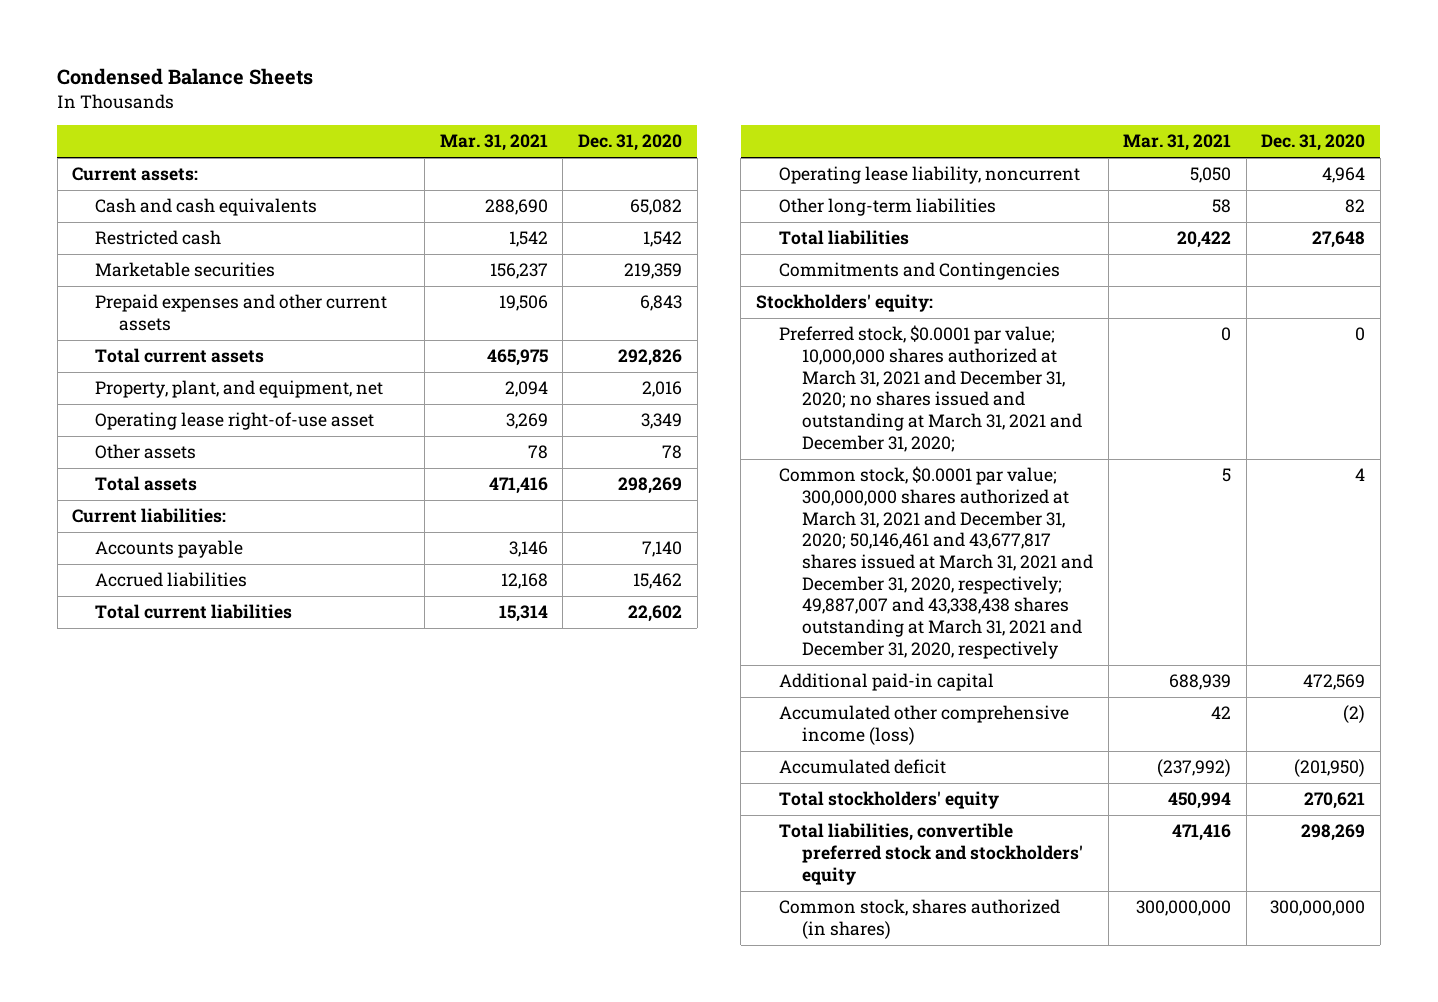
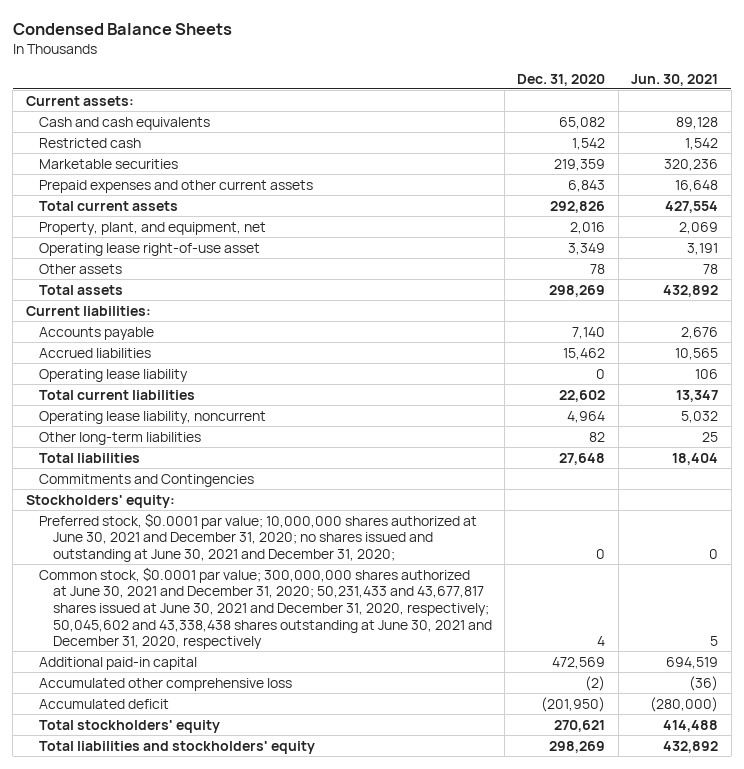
- | Mar. 31, 2021 | Dec. 31, 2020
+ | Dec. 31, 2020 | Jun. 30, 2021
+ Operating lease liability | 0 | 106
- Preferred stock, $0.0001 par value; 10,000,000 shares authorized at March 31, 2021 and December 31, 2020; no shares issued and outstanding at March 31, 2021 and December 31, 2020; | 0 | 0
- Common stock, $0.0001 par value; 300,000,000 shares authorized at March 31, 2021 and December 31, 2020; 50,146,461 and 43,677,817 shares issued at March 31, 2021 and December 31, 2020, respectively; 49,887,007 and 43,338,438 shares outstanding at March 31, 2021 and December 31, 2020, respectively | 5 | 4
+ Preferred stock, $0.0001 par value; 10,000,000 shares authorized at June 30, 2021 and December 31, 2020; no shares issued and outstanding at June 30, 2021 and December 31, 2020; | 0 | 0
+ Common stock, $0.0001 par value; 300,000,000 shares authorized at June 30, 2021 and December 31, 2020; 50,231,433 and 43,677,817 shares issued at June 30, 2021 and December 31, 2020, respectively; 50,045,602 and 43,338,438 shares outstanding at June 30, 2021 and December 31, 2020, respectively | 4 | 5
- Accumulated other comprehensive income (loss) | 42 | (2)
+ Accumulated other comprehensive loss | (2) | (36)
- Total liabilities, convertible preferred stock and stockholders' equity | 471,416 | 298,269
- Common stock, shares authorized (in shares) | 300,000,000 | 300,000,000
+ Total liabilities and stockholders' equity | 298,269 | 432,892

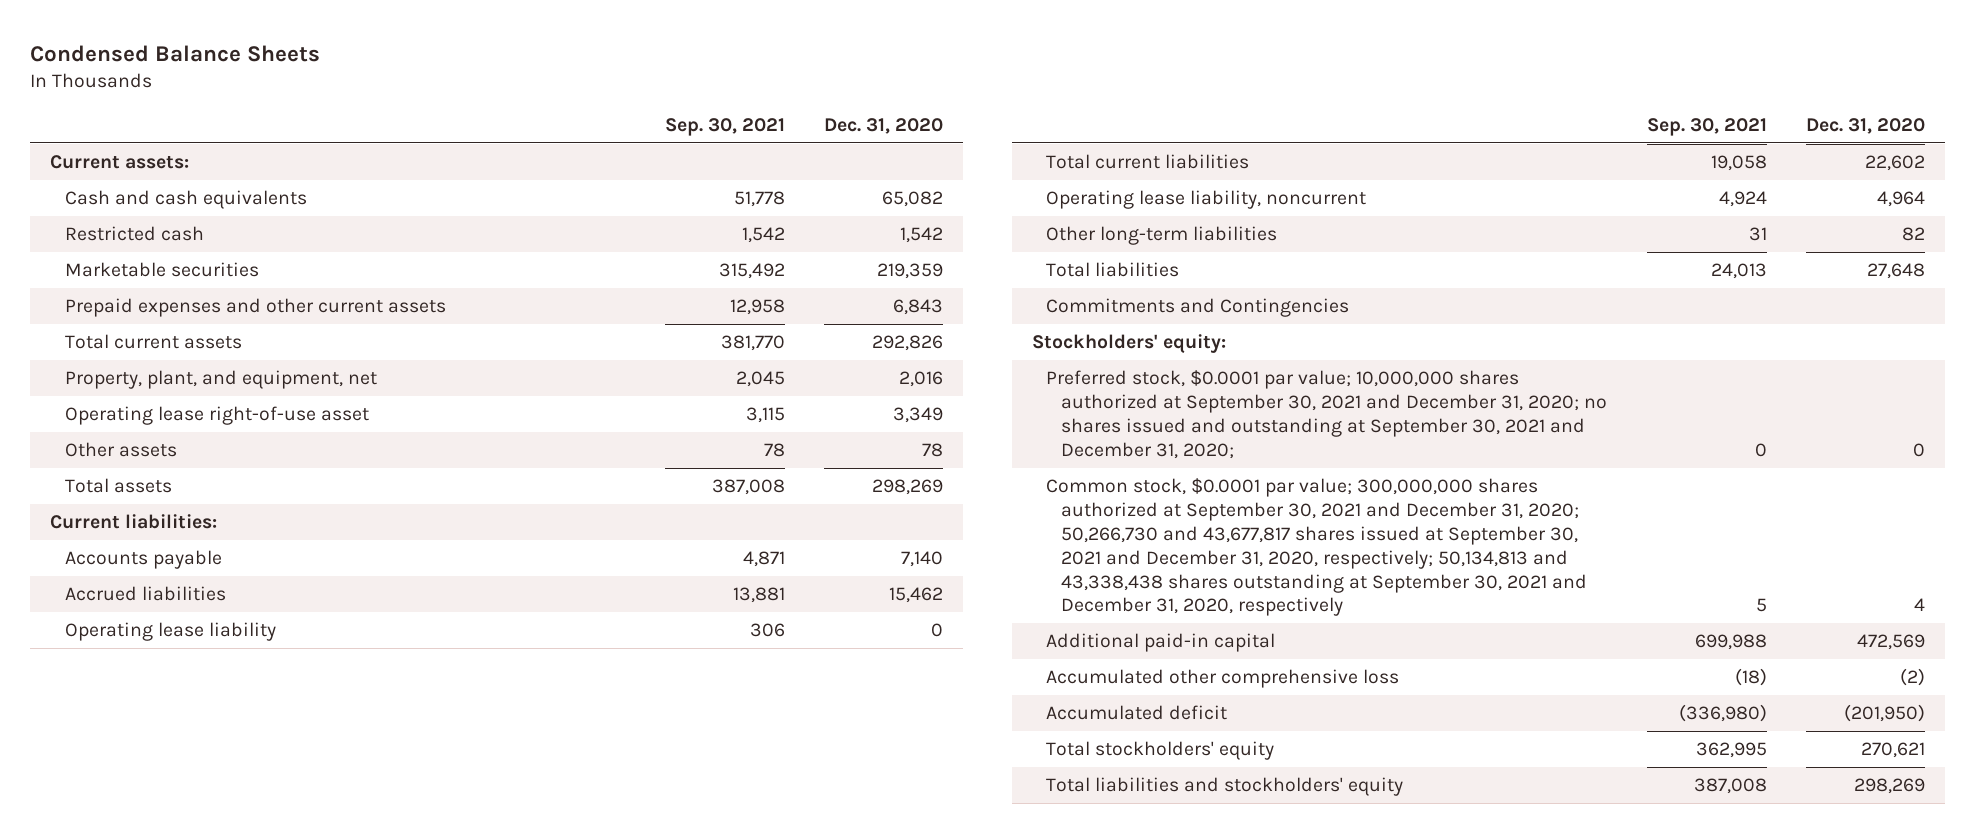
- | Dec. 31, 2020 | Jun. 30, 2021
+ | Sep. 30, 2021 | Dec. 31, 2020
- Preferred stock, $0.0001 par value; 10,000,000 shares authorized at June 30, 2021 and December 31, 2020; no shares issued and outstanding at June 30, 2021 and December 31, 2020; | 0 | 0
- Common stock, $0.0001 par value; 300,000,000 shares authorized at June 30, 2021 and December 31, 2020; 50,231,433 and 43,677,817 shares issued at June 30, 2021 and December 31, 2020, respectively; 50,045,602 and 43,338,438 shares outstanding at June 30, 2021 and December 31, 2020, respectively | 4 | 5
+ Preferred stock, $0.0001 par value; 10,000,000 shares authorized at September 30, 2021 and December 31, 2020; no shares issued and outstanding at September 30, 2021 and December 31, 2020; | 0 | 0
+ Common stock, $0.0001 par value; 300,000,000 shares authorized at September 30, 2021 and December 31, 2020; 50,266,730 and 43,677,817 shares issued at September 30, 2021 and December 31, 2020, respectively; 50,134,813 and 43,338,438 shares outstanding at September 30, 2021 and December 31, 2020, respectively | 5 | 4

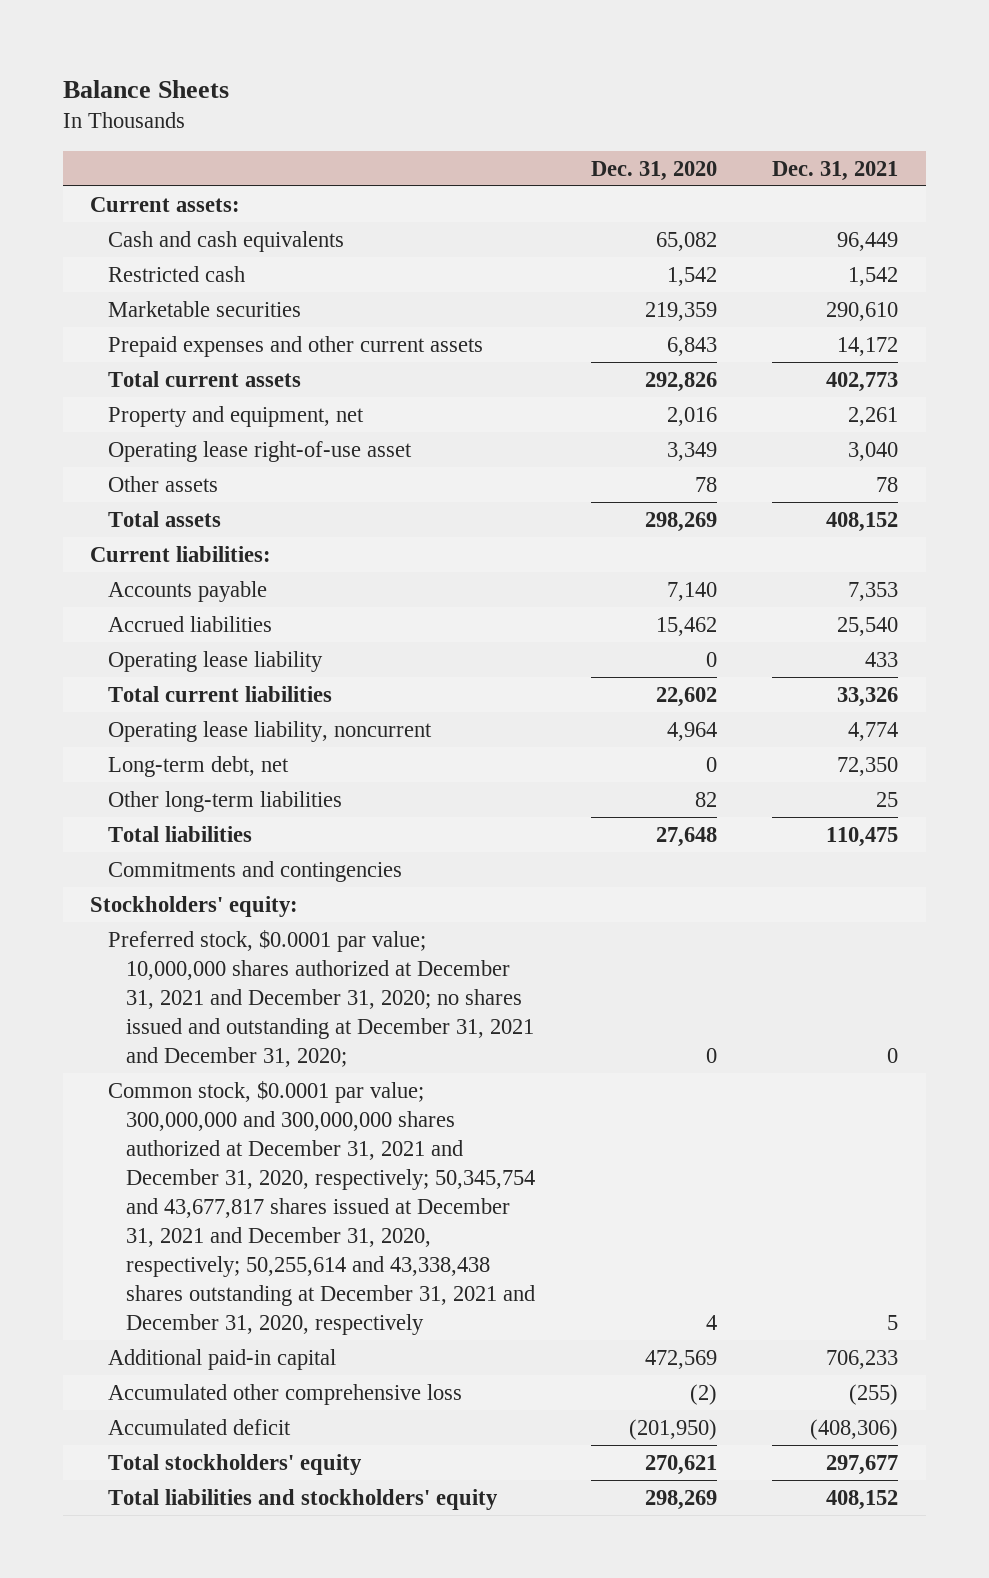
- Condensed Balance Sheets
+ Balance Sheets
- | Sep. 30, 2021 | Dec. 31, 2020
+ | Dec. 31, 2020 | Dec. 31, 2021
- Property, plant, and equipment, net | 2,045 | 2,016
+ Property and equipment, net | 2,016 | 2,261
+ Long-term debt, net | 0 | 72,350
- Commitments and Contingencies
+ Commitments and contingencies
- Preferred stock, $0.0001 par value; 10,000,000 shares authorized at September 30, 2021 and December 31, 2020; no shares issued and outstanding at September 30, 2021 and December 31, 2020; | 0 | 0
- Common stock, $0.0001 par value; 300,000,000 shares authorized at September 30, 2021 and December 31, 2020; 50,266,730 and 43,677,817 shares issued at September 30, 2021 and December 31, 2020, respectively; 50,134,813 and 43,338,438 shares outstanding at September 30, 2021 and December 31, 2020, respectively | 5 | 4
+ Preferred stock, $0.0001 par value; 10,000,000 shares authorized at December 31, 2021 and December 31, 2020; no shares issued and outstanding at December 31, 2021 and December 31, 2020; | 0 | 0
+ Common stock, $0.0001 par value; 300,000,000 and 300,000,000 shares authorized at December 31, 2021 and December 31, 2020, respectively; 50,345,754 and 43,677,817 shares issued at December 31, 2021 and December 31, 2020, respectively; 50,255,614 and 43,338,438 shares outstanding at December 31, 2021 and December 31, 2020, respectively | 4 | 5

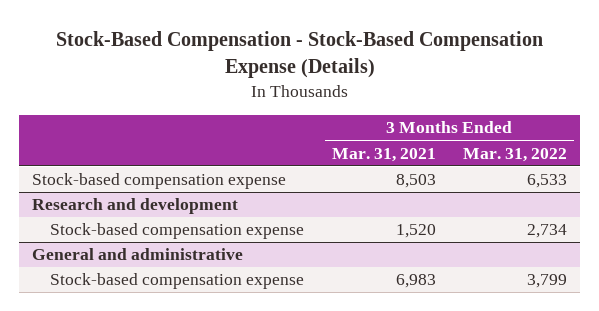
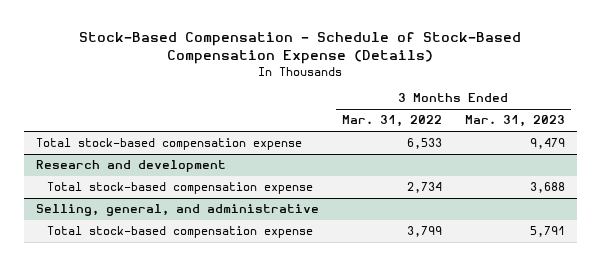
- Stock-Based Compensation - Stock-Based Compensation Expense (Details)
+ Stock-Based Compensation - Schedule of Stock-Based Compensation Expense (Details)
- | 3 Months Ended Mar. 31, 2021 | 3 Months Ended Mar. 31, 2022
+ | 3 Months Ended Mar. 31, 2022 | 3 Months Ended Mar. 31, 2023
- Stock-based compensation expense | 8,503 | 6,533
+ Total stock-based compensation expense | 6,533 | 9,479
@ Research and development
- Stock-based compensation expense | 1,520 | 2,734
- General and administrative
- Stock-based compensation expense | 6,983 | 3,799
@ Research and development
+ Total stock-based compensation expense | 2,734 | 3,688
+ Selling, general, and administrative
+ Total stock-based compensation expense | 3,799 | 5,791

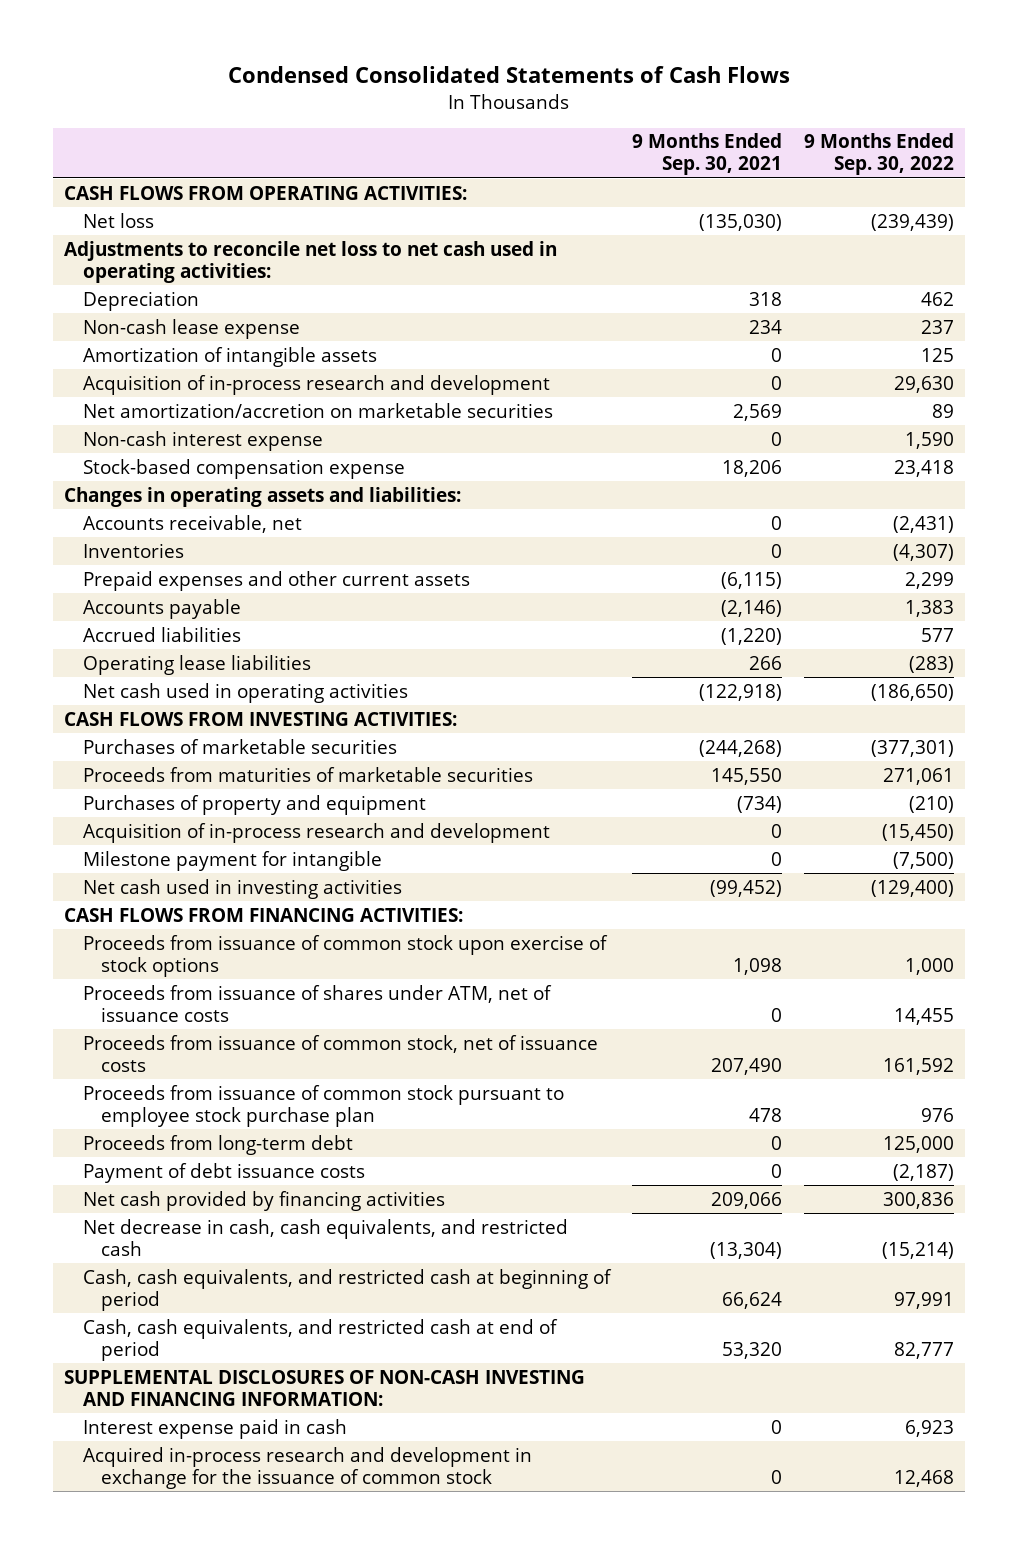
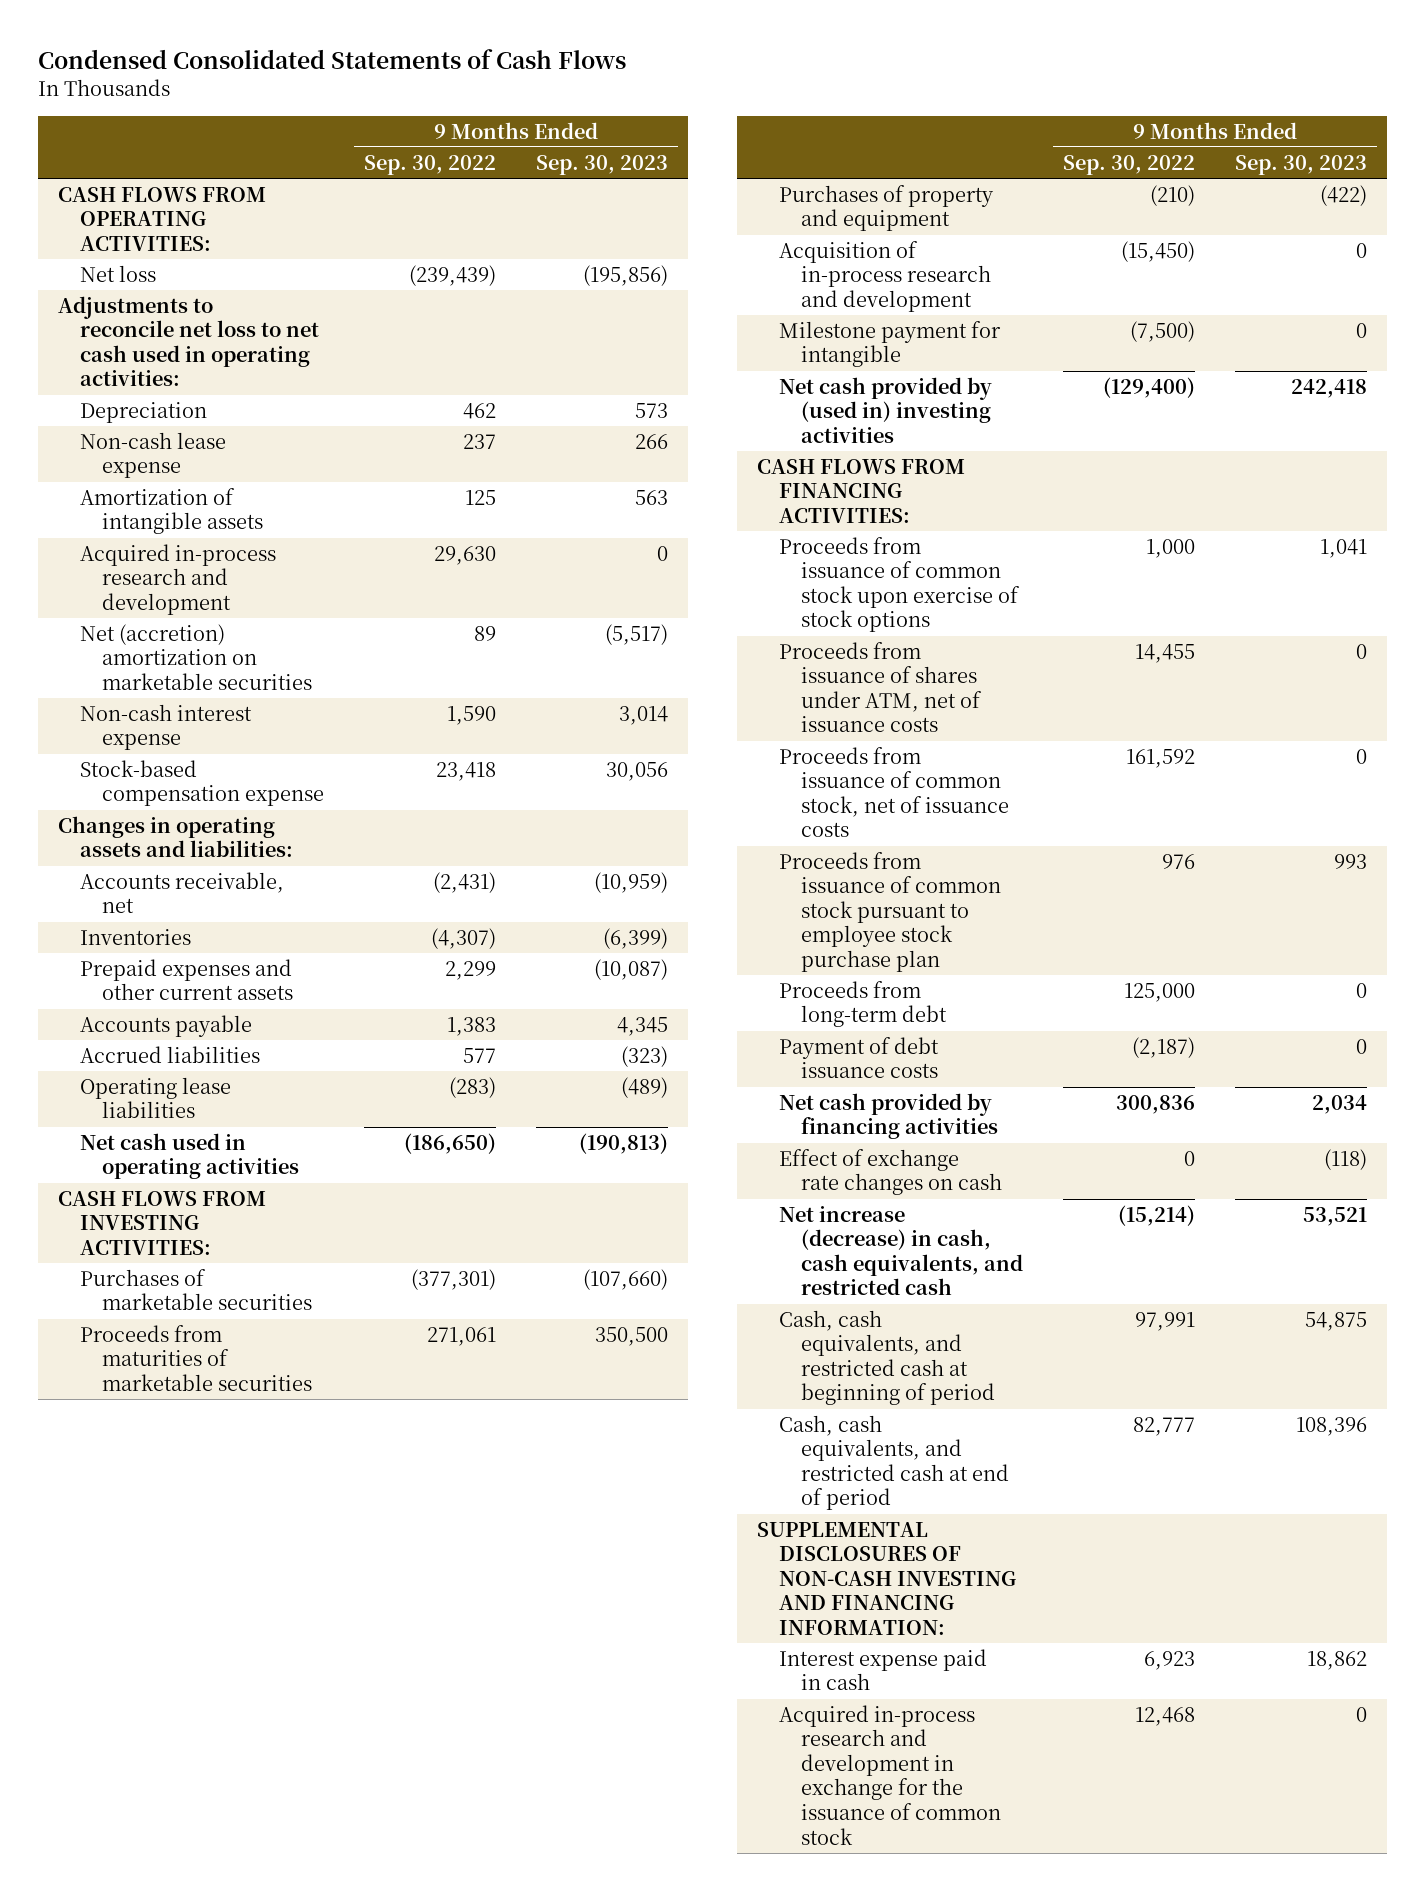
- | 9 Months Ended Sep. 30, 2021 | 9 Months Ended Sep. 30, 2022
+ | 9 Months Ended Sep. 30, 2022 | 9 Months Ended Sep. 30, 2023
- Acquisition of in-process research and development | 0 | 29,630
- Net amortization/accretion on marketable securities | 2,569 | 89
+ Acquired in-process research and development | 29,630 | 0
+ Net (accretion) amortization on marketable securities | 89 | (5,517)
- Net cash used in investing activities | (99,452) | (129,400)
+ Net cash provided by (used in) investing activities | (129,400) | 242,418
- Net decrease in cash, cash equivalents, and restricted cash | (13,304) | (15,214)
+ Effect of exchange rate changes on cash | 0 | (118)
+ Net increase (decrease) in cash, cash equivalents, and restricted cash | (15,214) | 53,521

